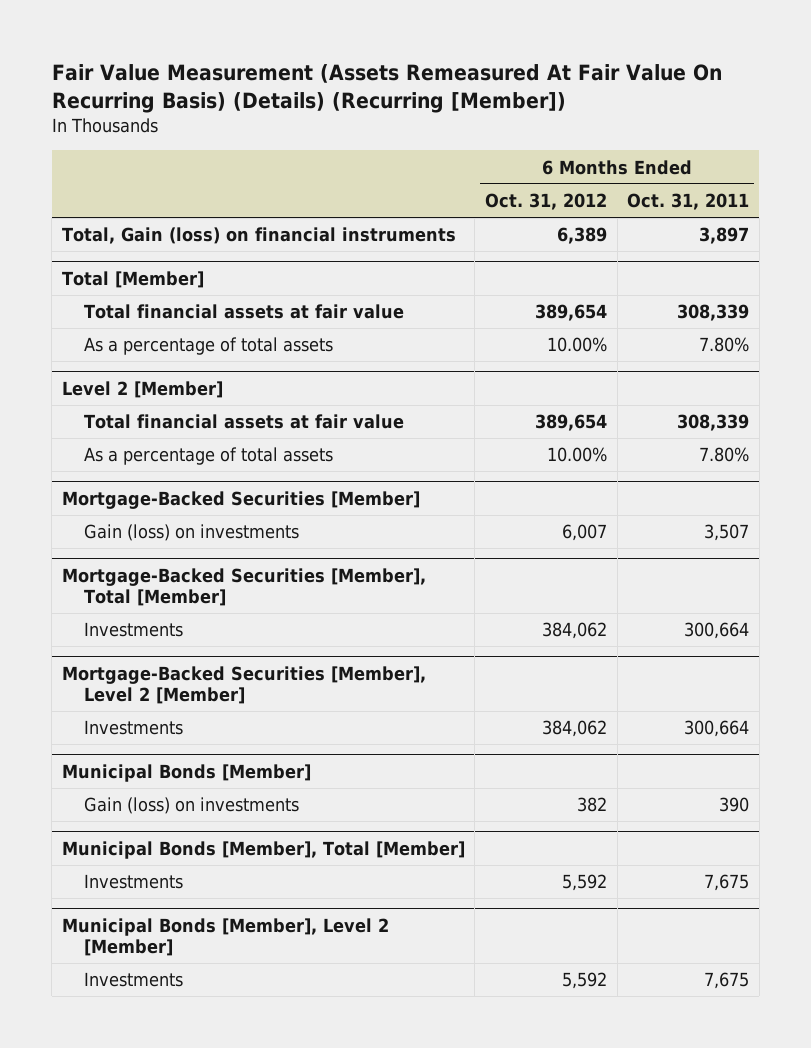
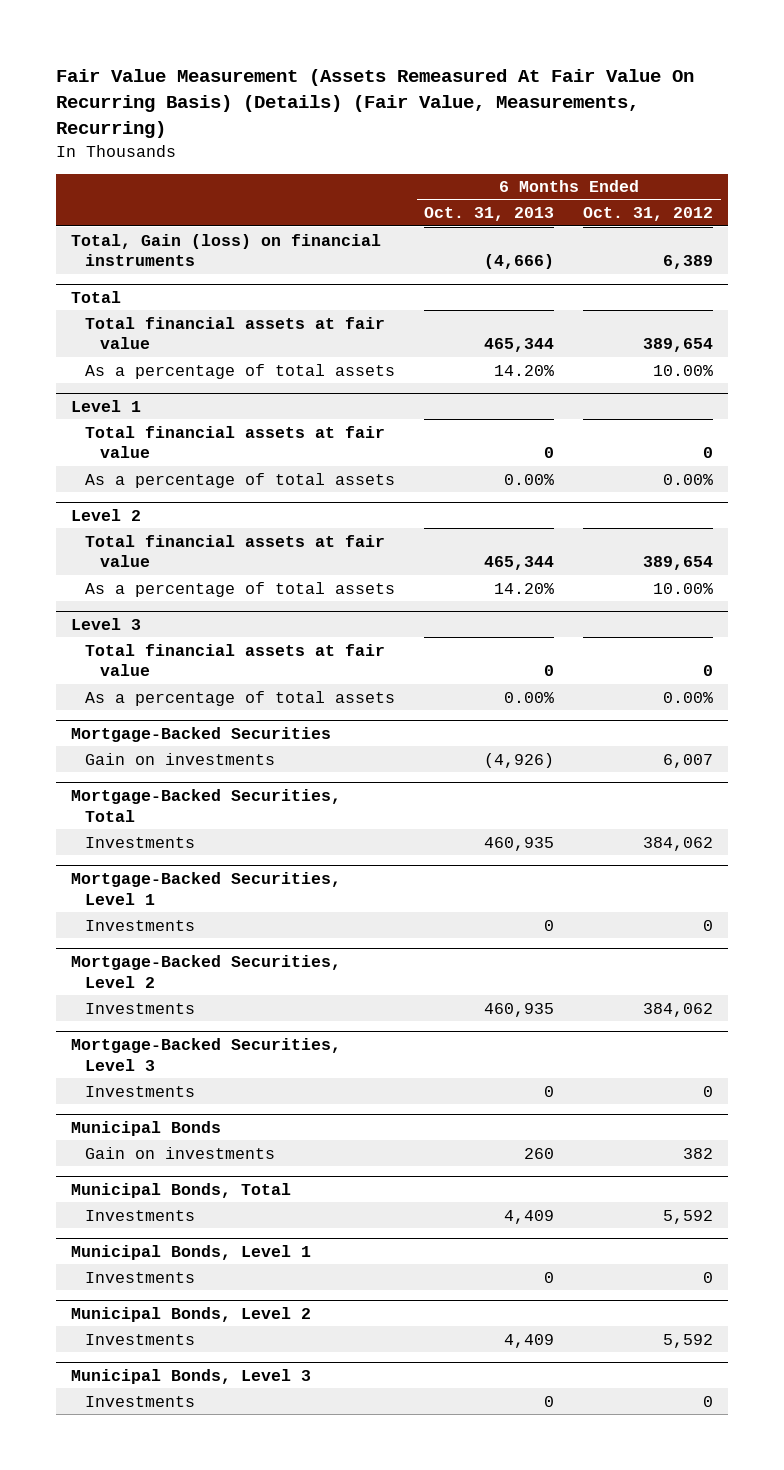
- Fair Value Measurement (Assets Remeasured At Fair Value On Recurring Basis) (Details) (Recurring [Member])
+ Fair Value Measurement (Assets Remeasured At Fair Value On Recurring Basis) (Details) (Fair Value, Measurements, Recurring)
- | 6 Months Ended Oct. 31, 2012 | 6 Months Ended Oct. 31, 2011
+ | 6 Months Ended Oct. 31, 2013 | 6 Months Ended Oct. 31, 2012
- Total [Member]
+ Total
- Level 2 [Member]
+ Level 1
+ Total financial assets at fair value | 0 | 0
+ As a percentage of total assets | 0.00% | 0.00%
+ Level 2
- Mortgage-Backed Securities [Member]
- Gain (loss) on investments | 6,007 | 3,507
- Mortgage-Backed Securities [Member], Total [Member]
+ Level 3
+ Total financial assets at fair value | 0 | 0
+ As a percentage of total assets | 0.00% | 0.00%
+ Mortgage-Backed Securities
+ Gain on investments | (4,926) | 6,007
+ Mortgage-Backed Securities, Total
- Mortgage-Backed Securities [Member], Level 2 [Member]
+ Mortgage-Backed Securities, Level 1
+ Investments | 0 | 0
+ Mortgage-Backed Securities, Level 2
- Municipal Bonds [Member]
- Gain (loss) on investments | 382 | 390
- Municipal Bonds [Member], Total [Member]
+ Mortgage-Backed Securities, Level 3
+ Investments | 0 | 0
+ Municipal Bonds
+ Gain on investments | 260 | 382
+ Municipal Bonds, Total
- Municipal Bonds [Member], Level 2 [Member]
+ Municipal Bonds, Level 1
+ Investments | 0 | 0
+ Municipal Bonds, Level 2
+ Municipal Bonds, Level 3
+ Investments | 0 | 0

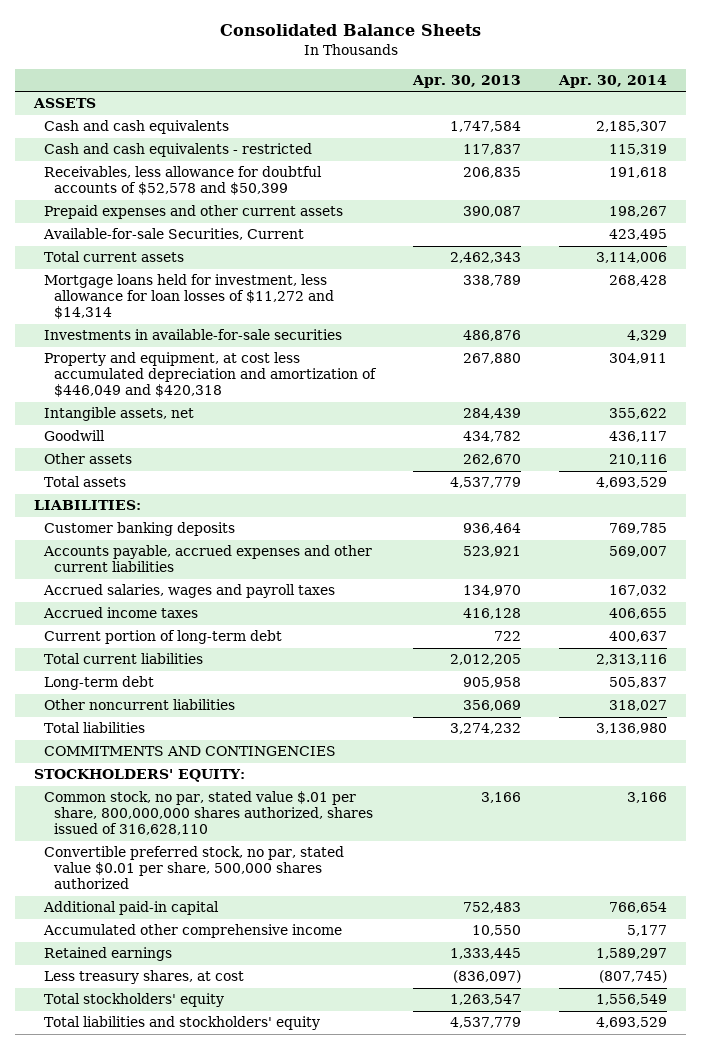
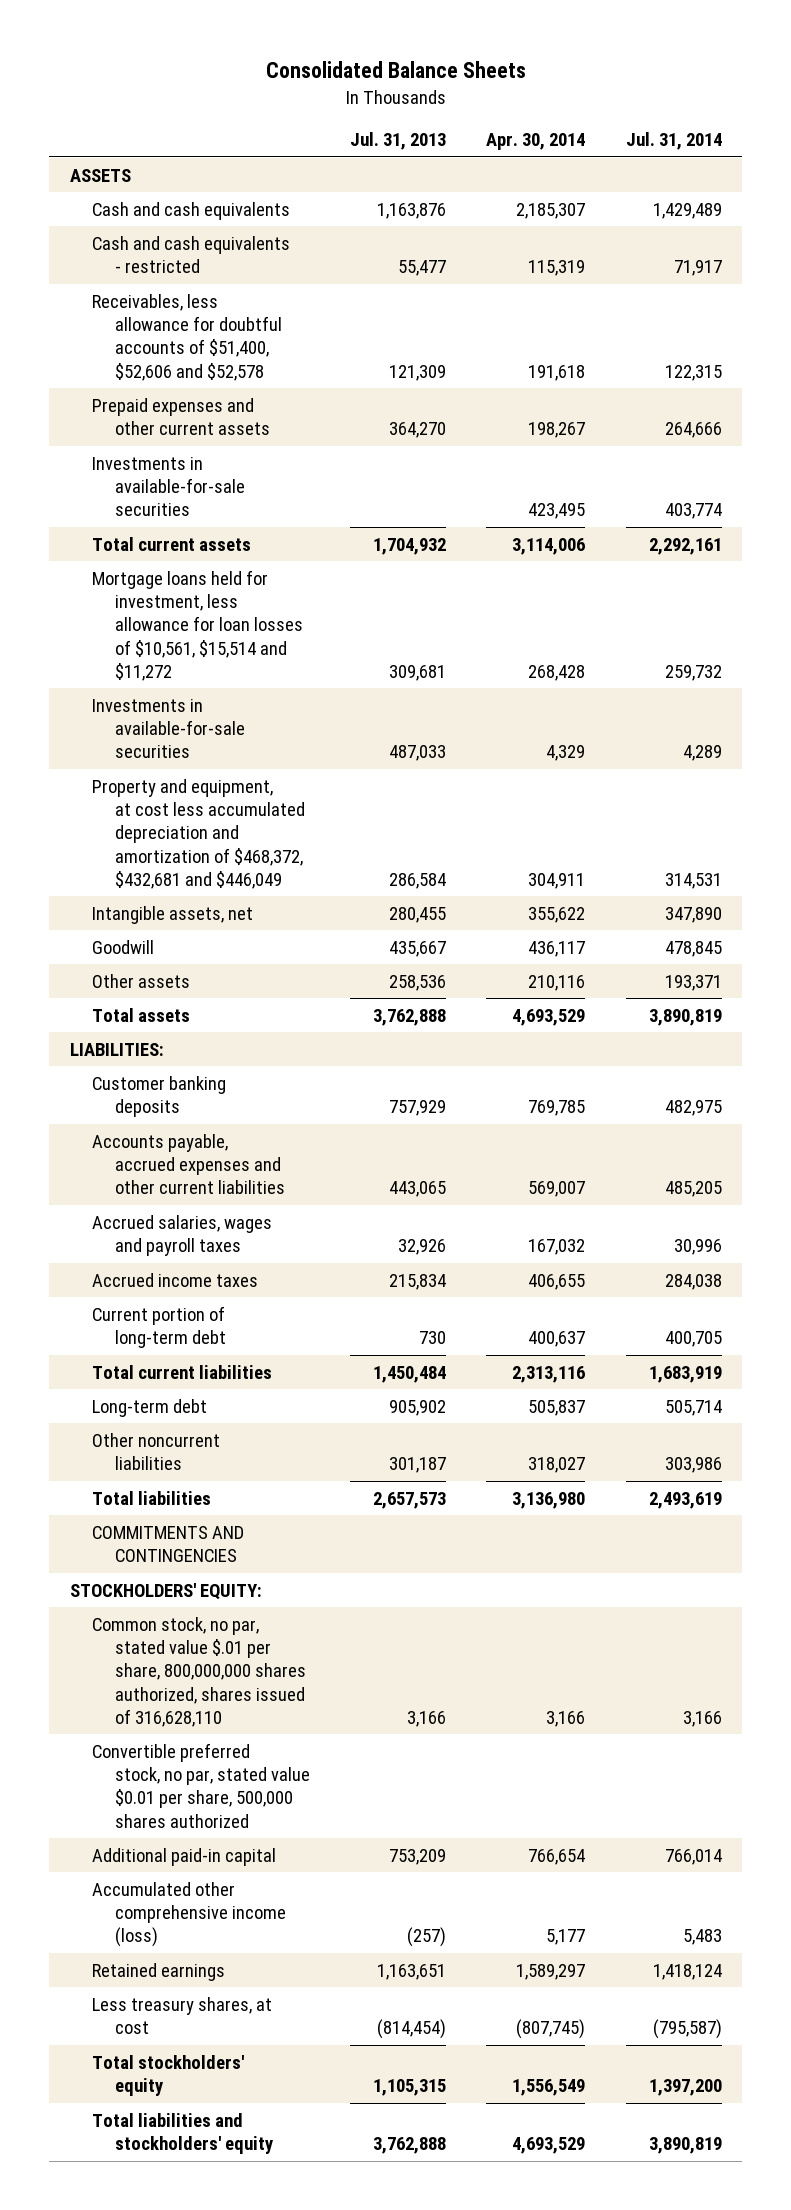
- | Apr. 30, 2013 | Apr. 30, 2014
+ | Jul. 31, 2013 | Apr. 30, 2014 | Jul. 31, 2014
- Receivables, less allowance for doubtful accounts of $52,578 and $50,399 | 206,835 | 191,618
+ Receivables, less allowance for doubtful accounts of $51,400, $52,606 and $52,578 | 121,309 | 191,618 | 122,315
- Available-for-sale Securities, Current | | 423,495
+ Investments in available-for-sale securities | | 423,495 | 403,774
- Mortgage loans held for investment, less allowance for loan losses of $11,272 and $14,314 | 338,789 | 268,428
+ Mortgage loans held for investment, less allowance for loan losses of $10,561, $15,514 and $11,272 | 309,681 | 268,428 | 259,732
- Property and equipment, at cost less accumulated depreciation and amortization of $446,049 and $420,318 | 267,880 | 304,911
+ Property and equipment, at cost less accumulated depreciation and amortization of $468,372, $432,681 and $446,049 | 286,584 | 304,911 | 314,531
- Accumulated other comprehensive income | 10,550 | 5,177
+ Accumulated other comprehensive income (loss) | (257) | 5,177 | 5,483

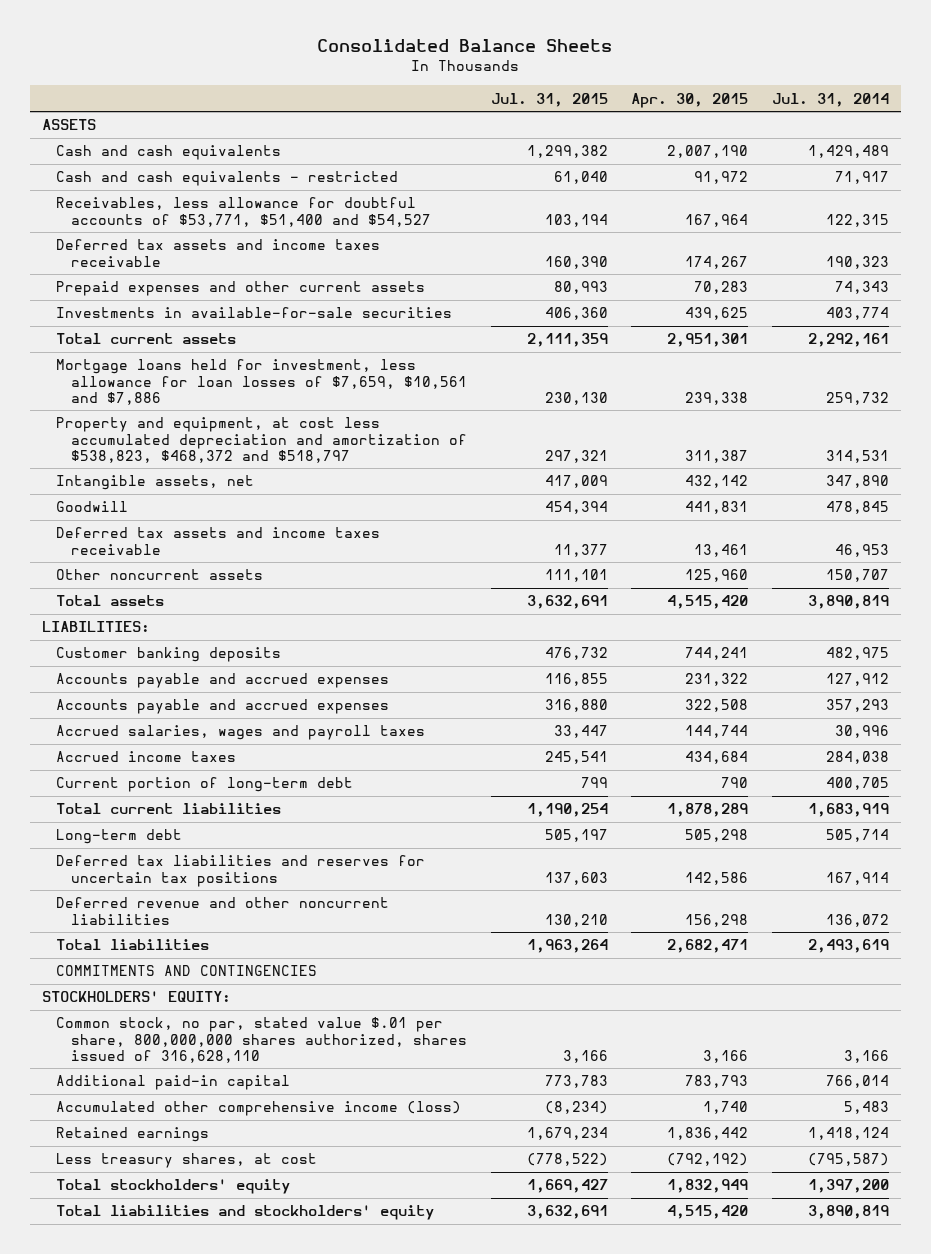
- | Jul. 31, 2013 | Apr. 30, 2014 | Jul. 31, 2014
+ | Jul. 31, 2015 | Apr. 30, 2015 | Jul. 31, 2014
- Receivables, less allowance for doubtful accounts of $51,400, $52,606 and $52,578 | 121,309 | 191,618 | 122,315
- Prepaid expenses and other current assets | 364,270 | 198,267 | 264,666
+ Receivables, less allowance for doubtful accounts of $53,771, $51,400 and $54,527 | 103,194 | 167,964 | 122,315
+ Deferred tax assets and income taxes receivable | 160,390 | 174,267 | 190,323
+ Prepaid expenses and other current assets | 80,993 | 70,283 | 74,343
- Mortgage loans held for investment, less allowance for loan losses of $10,561, $15,514 and $11,272 | 309,681 | 268,428 | 259,732
- Investments in available-for-sale securities | 487,033 | 4,329 | 4,289
- Property and equipment, at cost less accumulated depreciation and amortization of $468,372, $432,681 and $446,049 | 286,584 | 304,911 | 314,531
+ Mortgage loans held for investment, less allowance for loan losses of $7,659, $10,561 and $7,886 | 230,130 | 239,338 | 259,732
+ Property and equipment, at cost less accumulated depreciation and amortization of $538,823, $468,372 and $518,797 | 297,321 | 311,387 | 314,531
- Other assets | 258,536 | 210,116 | 193,371
+ Deferred tax assets and income taxes receivable | 11,377 | 13,461 | 46,953
+ Other noncurrent assets | 111,101 | 125,960 | 150,707
- Accounts payable, accrued expenses and other current liabilities | 443,065 | 569,007 | 485,205
+ Accounts payable and accrued expenses | 116,855 | 231,322 | 127,912
+ Accounts payable and accrued expenses | 316,880 | 322,508 | 357,293
- Other noncurrent liabilities | 301,187 | 318,027 | 303,986
+ Deferred tax liabilities and reserves for uncertain tax positions | 137,603 | 142,586 | 167,914
+ Deferred revenue and other noncurrent liabilities | 130,210 | 156,298 | 136,072
- Convertible preferred stock, no par, stated value $0.01 per share, 500,000 shares authorized

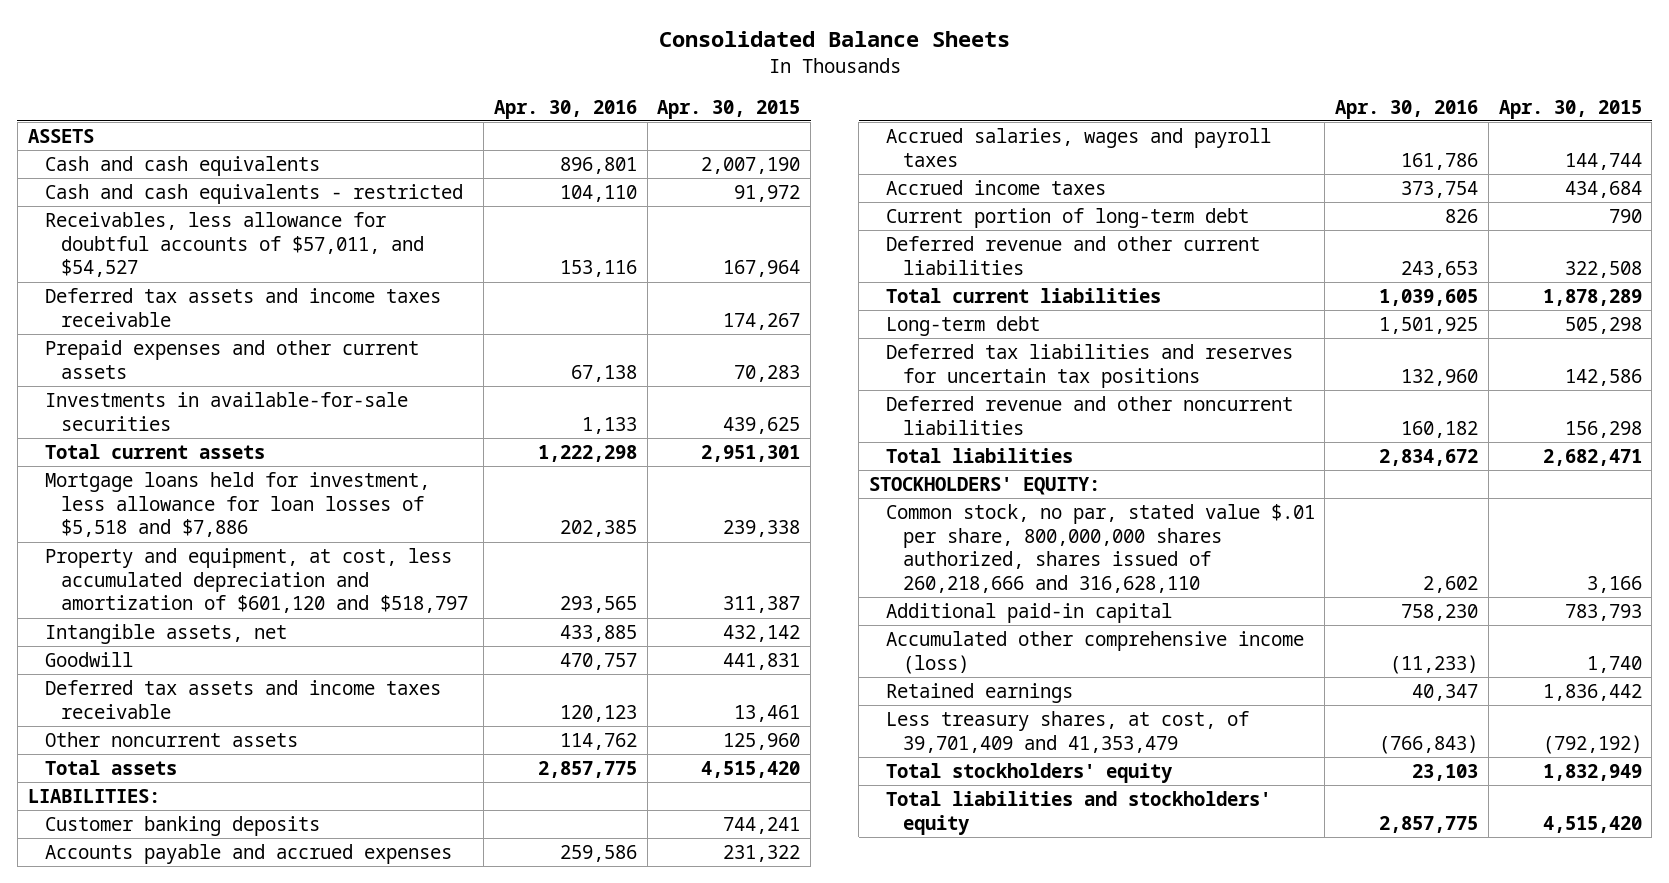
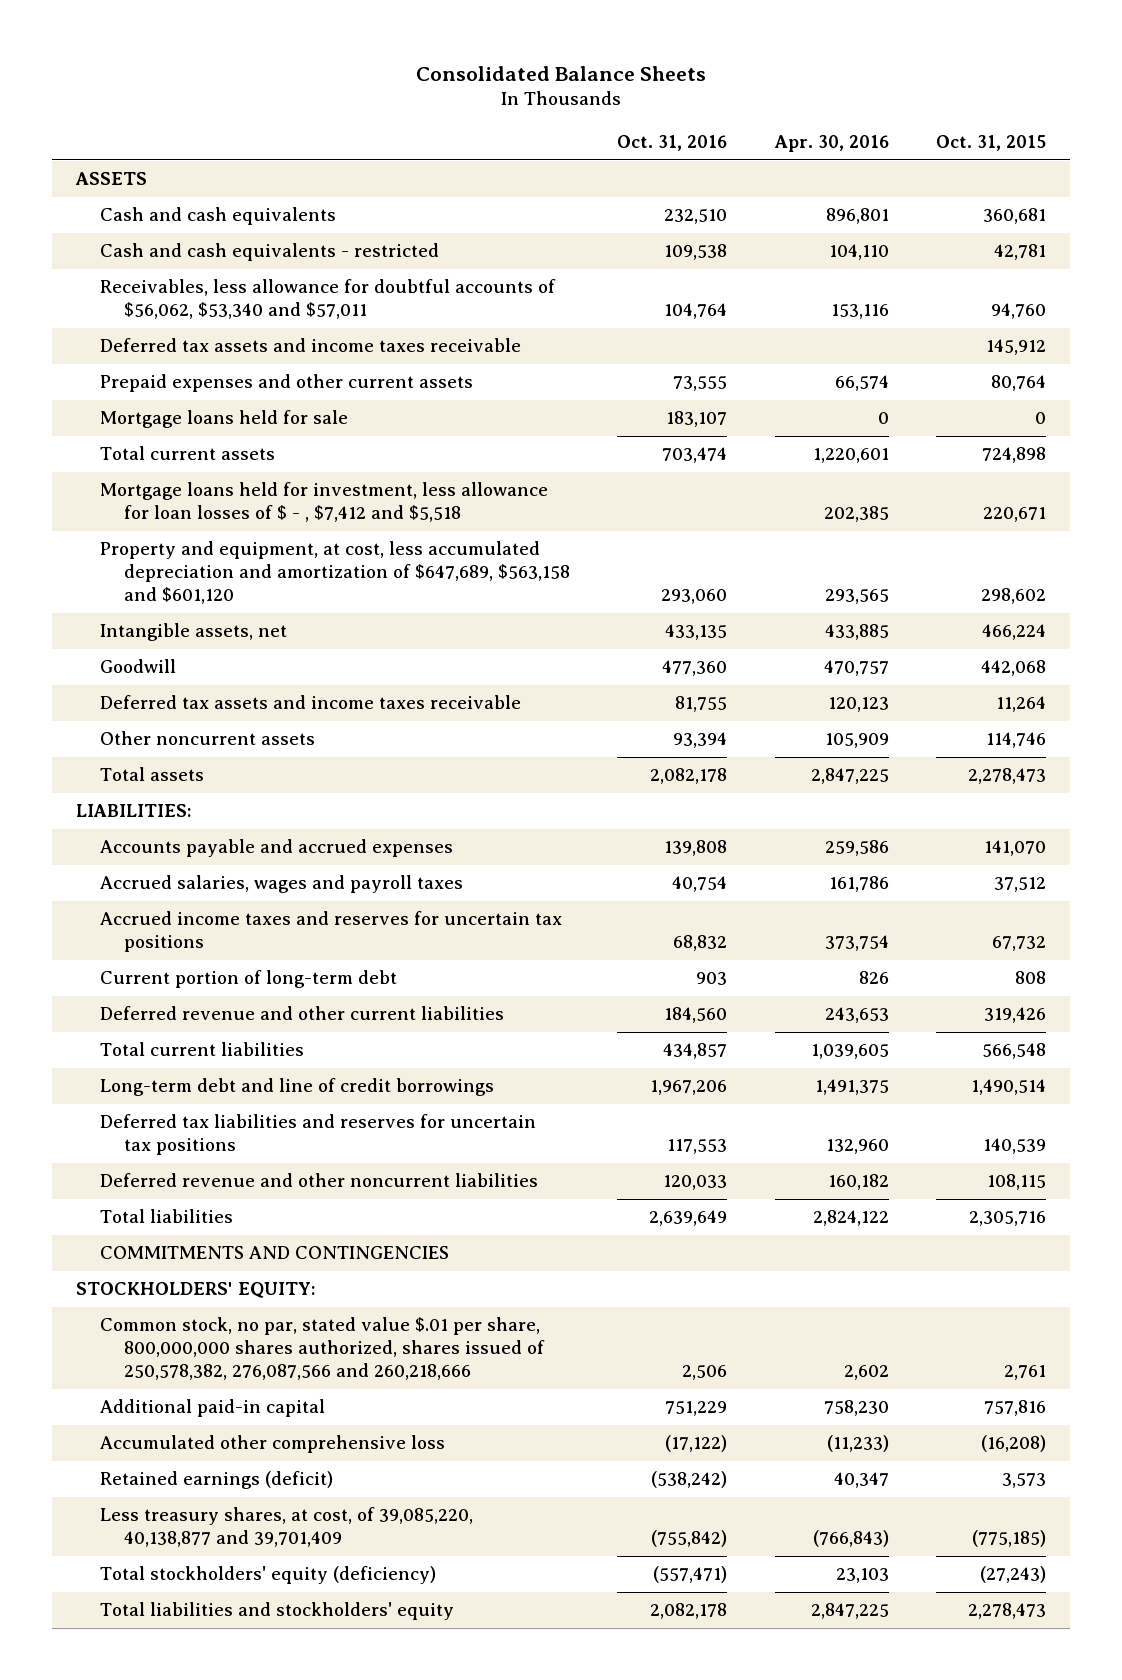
- | Apr. 30, 2016 | Apr. 30, 2015
+ | Oct. 31, 2016 | Apr. 30, 2016 | Oct. 31, 2015
- Receivables, less allowance for doubtful accounts of $57,011, and $54,527 | 153,116 | 167,964
+ Receivables, less allowance for doubtful accounts of $56,062, $53,340 and $57,011 | 104,764 | 153,116 | 94,760
- Prepaid expenses and other current assets | 67,138 | 70,283
- Investments in available-for-sale securities | 1,133 | 439,625
- Total current assets | 1,222,298 | 2,951,301
- Mortgage loans held for investment, less allowance for loan losses of $5,518 and $7,886 | 202,385 | 239,338
- Property and equipment, at cost, less accumulated depreciation and amortization of $601,120 and $518,797 | 293,565 | 311,387
+ Prepaid expenses and other current assets | 73,555 | 66,574 | 80,764
+ Mortgage loans held for sale | 183,107 | 0 | 0
+ Total current assets | 703,474 | 1,220,601 | 724,898
+ Mortgage loans held for investment, less allowance for loan losses of $ - , $7,412 and $5,518 | | 202,385 | 220,671
+ Property and equipment, at cost, less accumulated depreciation and amortization of $647,689, $563,158 and $601,120 | 293,060 | 293,565 | 298,602
- Other noncurrent assets | 114,762 | 125,960
- Total assets | 2,857,775 | 4,515,420
+ Other noncurrent assets | 93,394 | 105,909 | 114,746
+ Total assets | 2,082,178 | 2,847,225 | 2,278,473
- Customer banking deposits | | 744,241
- Accrued income taxes | 373,754 | 434,684
+ Accrued income taxes and reserves for uncertain tax positions | 68,832 | 373,754 | 67,732
- Long-term debt | 1,501,925 | 505,298
+ Long-term debt and line of credit borrowings | 1,967,206 | 1,491,375 | 1,490,514
- Total liabilities | 2,834,672 | 2,682,471
+ Total liabilities | 2,639,649 | 2,824,122 | 2,305,716
+ COMMITMENTS AND CONTINGENCIES
- Common stock, no par, stated value $.01 per share, 800,000,000 shares authorized, shares issued of 260,218,666 and 316,628,110 | 2,602 | 3,166
+ Common stock, no par, stated value $.01 per share, 800,000,000 shares authorized, shares issued of 250,578,382, 276,087,566 and 260,218,666 | 2,506 | 2,602 | 2,761
- Accumulated other comprehensive income (loss) | (11,233) | 1,740
- Retained earnings | 40,347 | 1,836,442
- Less treasury shares, at cost, of 39,701,409 and 41,353,479 | (766,843) | (792,192)
- Total stockholders' equity | 23,103 | 1,832,949
- Total liabilities and stockholders' equity | 2,857,775 | 4,515,420
+ Accumulated other comprehensive loss | (17,122) | (11,233) | (16,208)
+ Retained earnings (deficit) | (538,242) | 40,347 | 3,573
+ Less treasury shares, at cost, of 39,085,220, 40,138,877 and 39,701,409 | (755,842) | (766,843) | (775,185)
+ Total stockholders' equity (deficiency) | (557,471) | 23,103 | (27,243)
+ Total liabilities and stockholders' equity | 2,082,178 | 2,847,225 | 2,278,473

